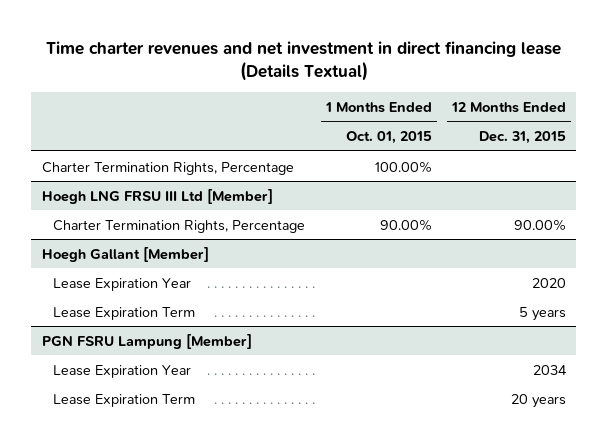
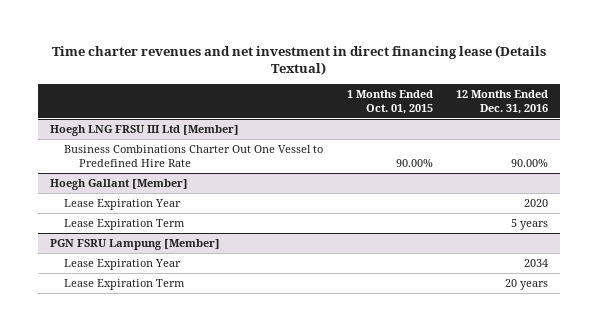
- | 1 Months Ended Oct. 01, 2015 | 12 Months Ended Dec. 31, 2015
+ | 1 Months Ended Oct. 01, 2015 | 12 Months Ended Dec. 31, 2016
- Charter Termination Rights, Percentage | 100.00% |
@ Hoegh LNG FRSU III Ltd [Member]
- Charter Termination Rights, Percentage | 90.00% | 90.00%
+ Business Combinations Charter Out One Vessel to Predefined Hire Rate | 90.00% | 90.00%

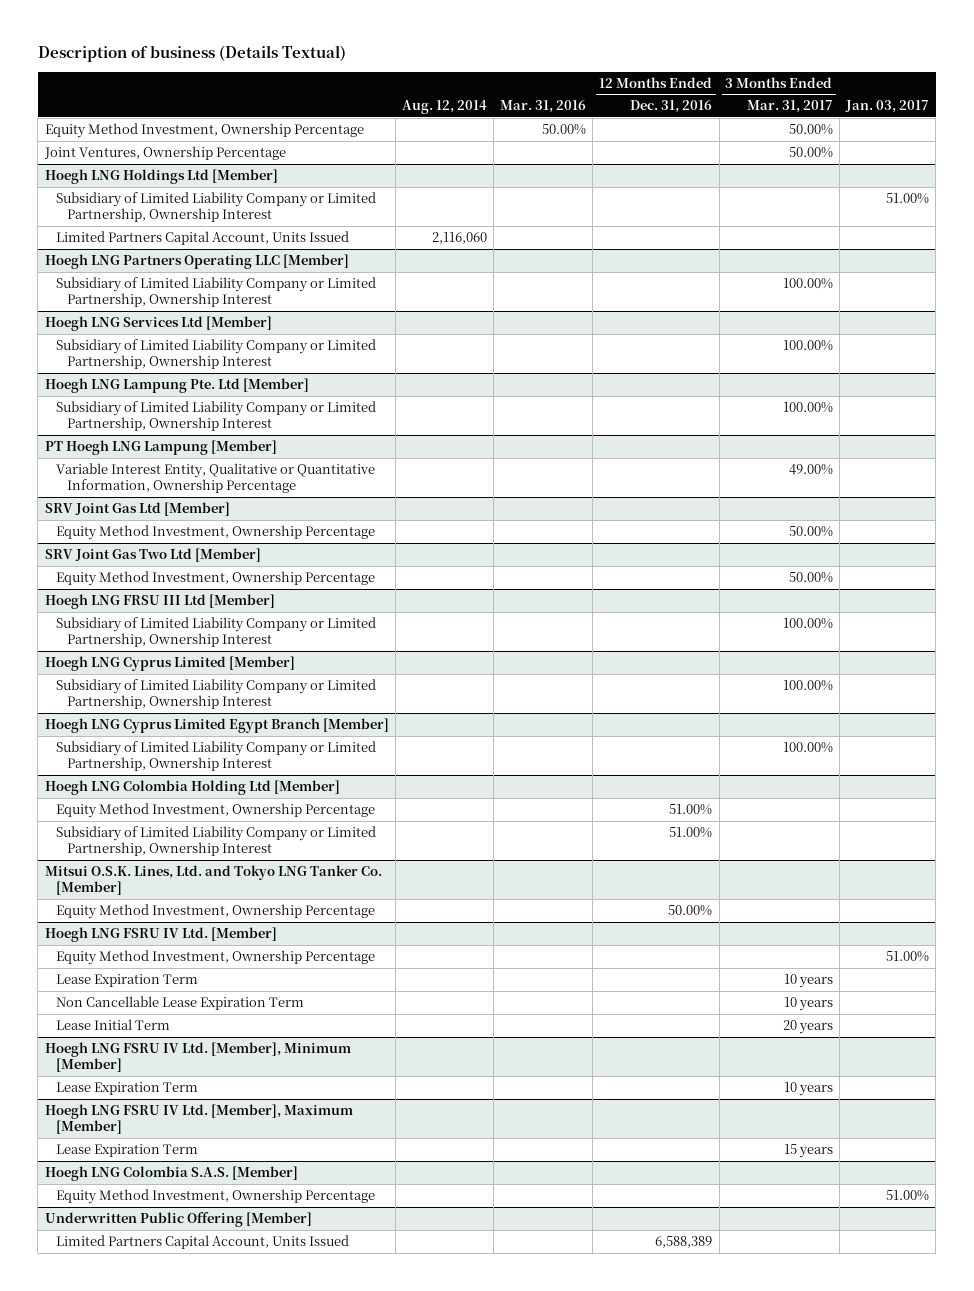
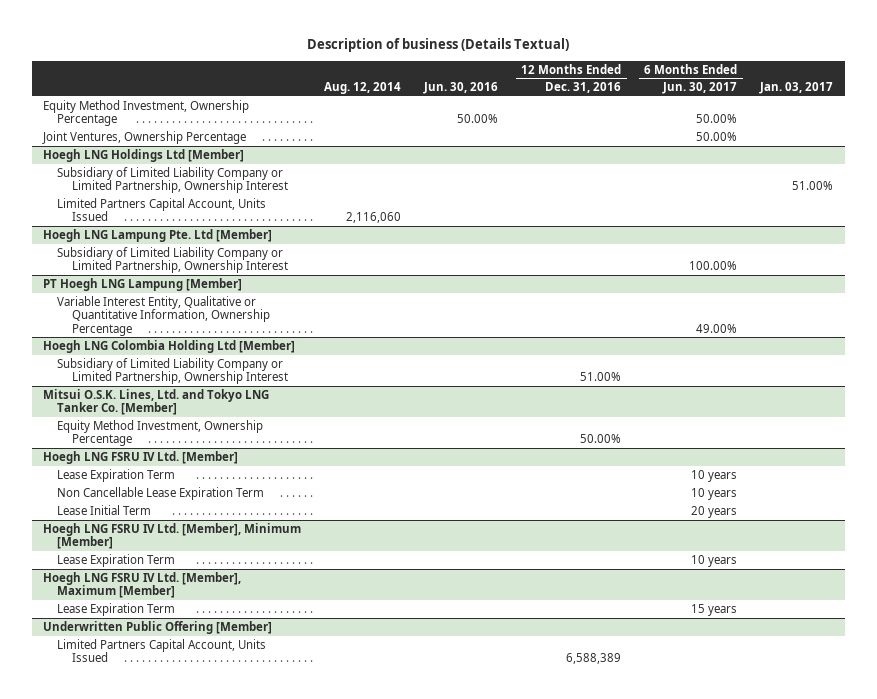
- | Aug. 12, 2014 | Mar. 31, 2016 | 12 Months Ended Dec. 31, 2016 | 3 Months Ended Mar. 31, 2017 | Jan. 03, 2017
+ | Aug. 12, 2014 | Jun. 30, 2016 | 12 Months Ended Dec. 31, 2016 | 6 Months Ended Jun. 30, 2017 | Jan. 03, 2017
- Hoegh LNG Partners Operating LLC [Member]
- Subsidiary of Limited Liability Company or Limited Partnership, Ownership Interest | | | | 100.00% |
- Hoegh LNG Services Ltd [Member]
- Subsidiary of Limited Liability Company or Limited Partnership, Ownership Interest | | | | 100.00% |
- SRV Joint Gas Ltd [Member]
- Equity Method Investment, Ownership Percentage | | | | 50.00% |
- SRV Joint Gas Two Ltd [Member]
- Equity Method Investment, Ownership Percentage | | | | 50.00% |
- Hoegh LNG FRSU III Ltd [Member]
- Subsidiary of Limited Liability Company or Limited Partnership, Ownership Interest | | | | 100.00% |
- Hoegh LNG Cyprus Limited [Member]
- Subsidiary of Limited Liability Company or Limited Partnership, Ownership Interest | | | | 100.00% |
- Hoegh LNG Cyprus Limited Egypt Branch [Member]
- Subsidiary of Limited Liability Company or Limited Partnership, Ownership Interest | | | | 100.00% |
@ Hoegh LNG Colombia Holding Ltd [Member]
- Equity Method Investment, Ownership Percentage | | | 51.00% | |
@ Hoegh LNG FSRU IV Ltd. [Member]
- Equity Method Investment, Ownership Percentage | | | | | 51.00%
- Hoegh LNG Colombia S.A.S. [Member]
- Equity Method Investment, Ownership Percentage | | | | | 51.00%

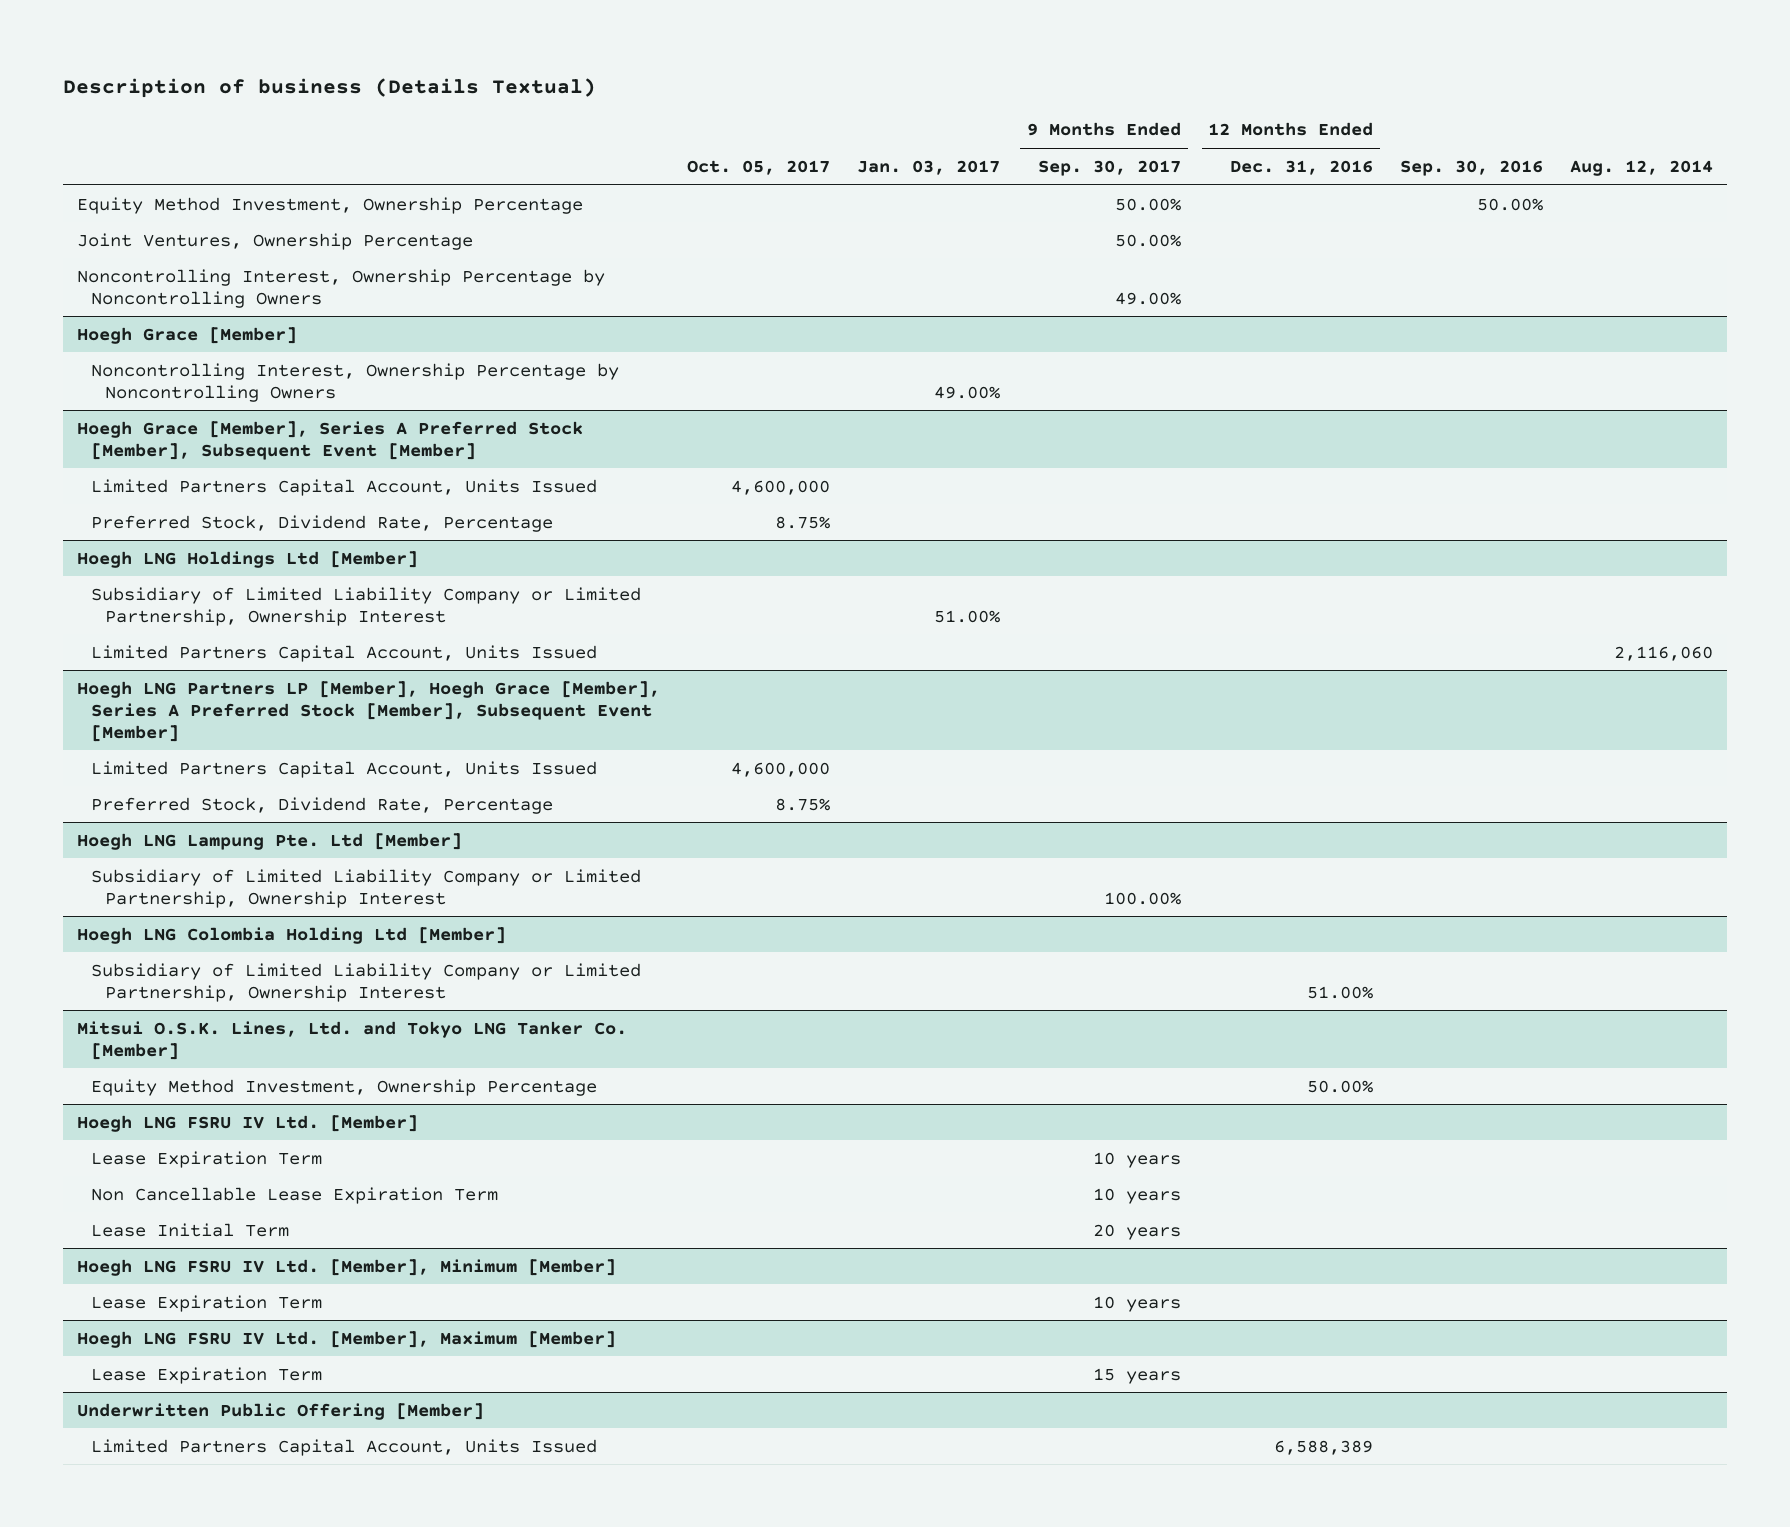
- | Aug. 12, 2014 | Jun. 30, 2016 | 12 Months Ended Dec. 31, 2016 | 6 Months Ended Jun. 30, 2017 | Jan. 03, 2017
+ | Oct. 05, 2017 | Jan. 03, 2017 | 9 Months Ended Sep. 30, 2017 | 12 Months Ended Dec. 31, 2016 | Sep. 30, 2016 | Aug. 12, 2014
+ Noncontrolling Interest, Ownership Percentage by Noncontrolling Owners | | | 49.00% | | |
+ Hoegh Grace [Member]
+ Noncontrolling Interest, Ownership Percentage by Noncontrolling Owners | | 49.00% | | | |
+ Hoegh Grace [Member], Series A Preferred Stock [Member], Subsequent Event [Member]
+ Limited Partners Capital Account, Units Issued | 4,600,000 | | | | |
+ Preferred Stock, Dividend Rate, Percentage | 8.75% | | | | |
+ Hoegh LNG Partners LP [Member], Hoegh Grace [Member], Series A Preferred Stock [Member], Subsequent Event [Member]
+ Limited Partners Capital Account, Units Issued | 4,600,000 | | | | |
+ Preferred Stock, Dividend Rate, Percentage | 8.75% | | | | |
- PT Hoegh LNG Lampung [Member]
- Variable Interest Entity, Qualitative or Quantitative Information, Ownership Percentage | | | | 49.00% |

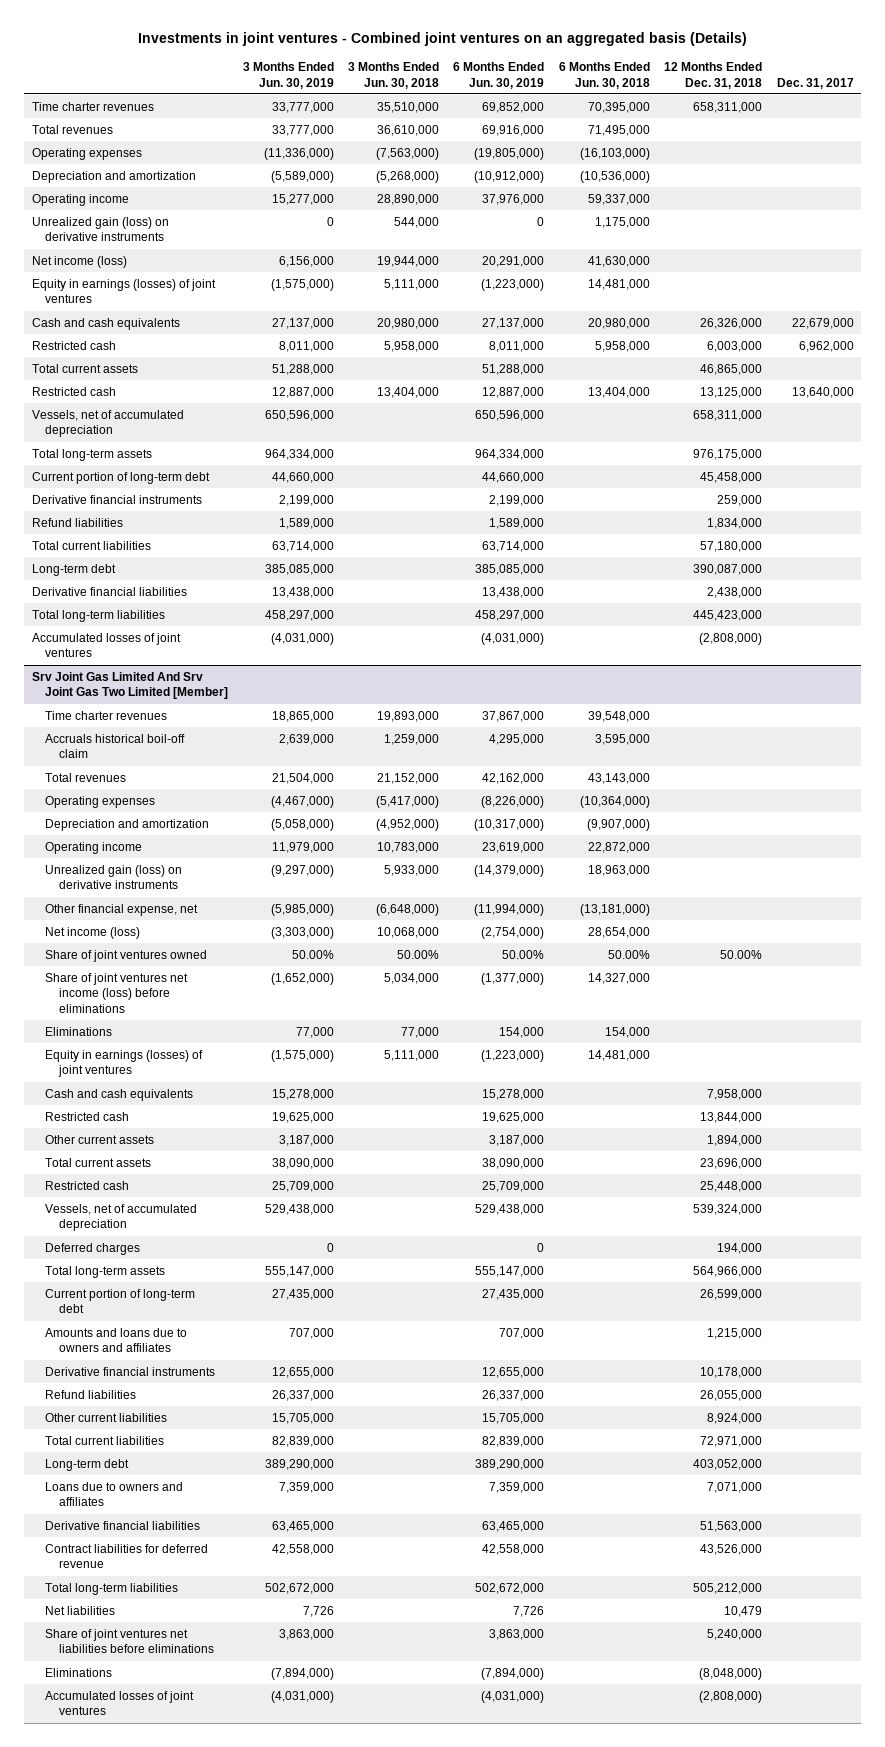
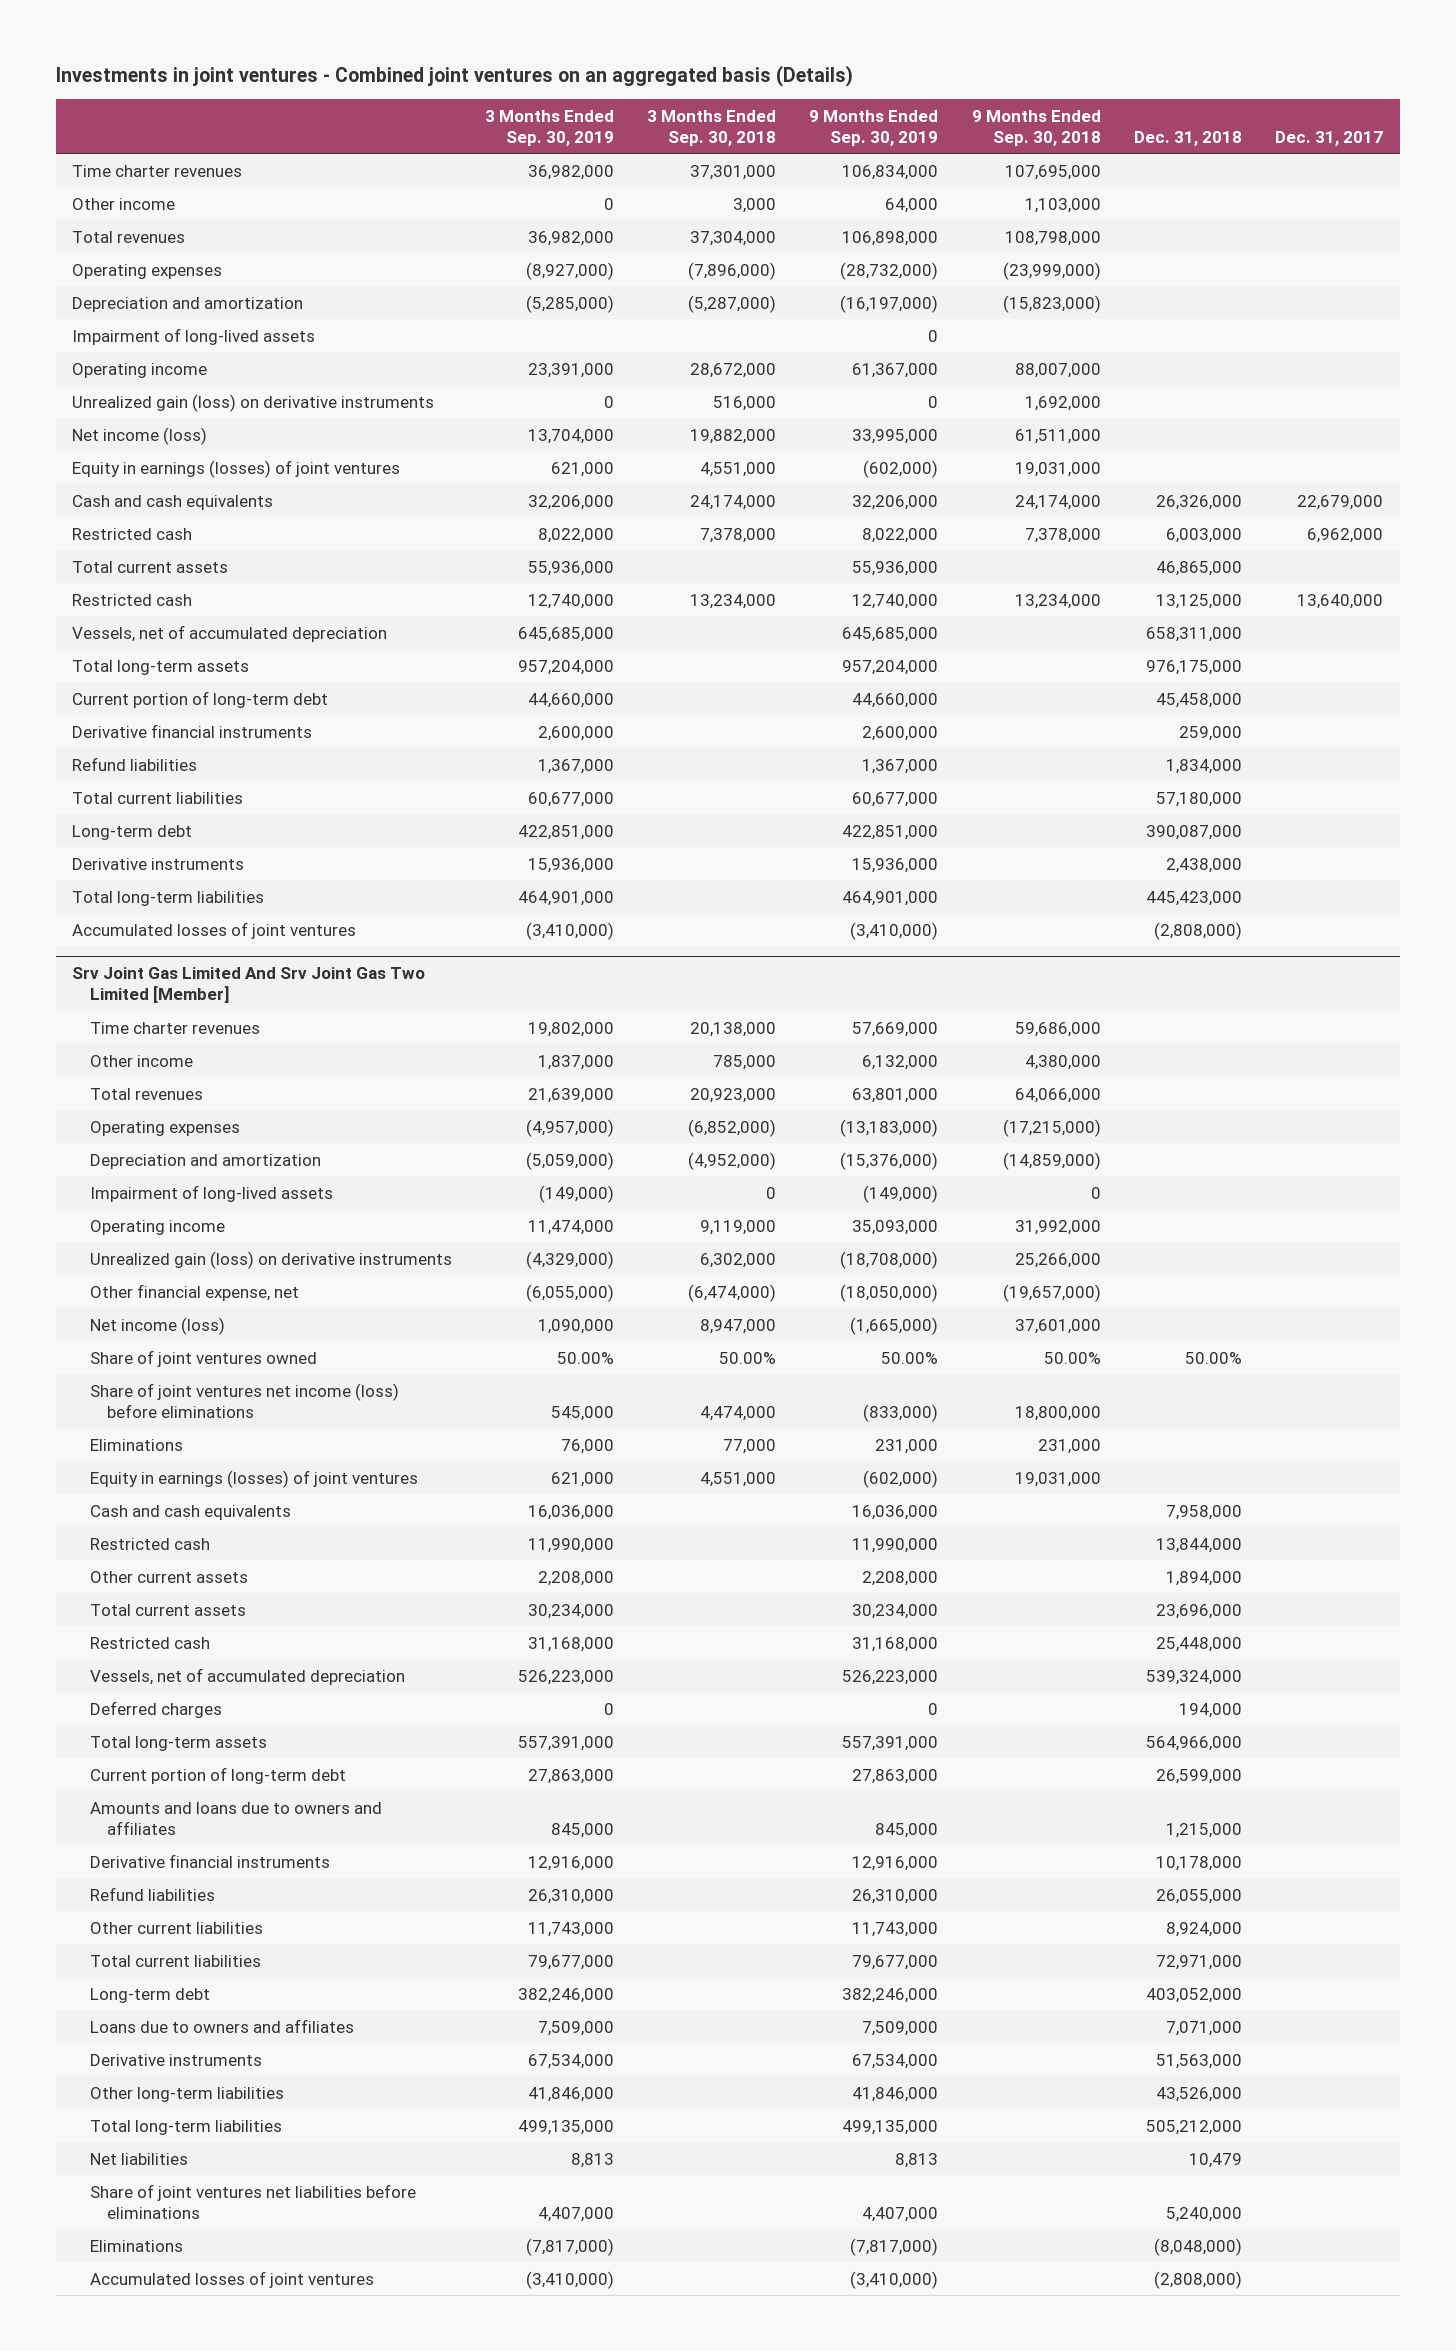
- | 3 Months Ended Jun. 30, 2019 | 3 Months Ended Jun. 30, 2018 | 6 Months Ended Jun. 30, 2019 | 6 Months Ended Jun. 30, 2018 | 12 Months Ended Dec. 31, 2018 | Dec. 31, 2017
+ | 3 Months Ended Sep. 30, 2019 | 3 Months Ended Sep. 30, 2018 | 9 Months Ended Sep. 30, 2019 | 9 Months Ended Sep. 30, 2018 | Dec. 31, 2018 | Dec. 31, 2017
+ Other income | 0 | 3,000 | 64,000 | 1,103,000 | |
+ Impairment of long-lived assets | | | 0 | | |
- Derivative financial liabilities | 13,438,000 | | 13,438,000 | | 2,438,000 |
+ Derivative instruments | 15,936,000 | | 15,936,000 | | 2,438,000 |
@ Srv Joint Gas Limited And Srv Joint Gas Two Limited [Member]
- Accruals historical boil-off claim | 2,639,000 | 1,259,000 | 4,295,000 | 3,595,000 | |
+ Other income | 1,837,000 | 785,000 | 6,132,000 | 4,380,000 | |
+ Impairment of long-lived assets | (149,000) | 0 | (149,000) | 0 | |
- Derivative financial liabilities | 63,465,000 | | 63,465,000 | | 51,563,000 |
- Contract liabilities for deferred revenue | 42,558,000 | | 42,558,000 | | 43,526,000 |
+ Derivative instruments | 67,534,000 | | 67,534,000 | | 51,563,000 |
+ Other long-term liabilities | 41,846,000 | | 41,846,000 | | 43,526,000 |

